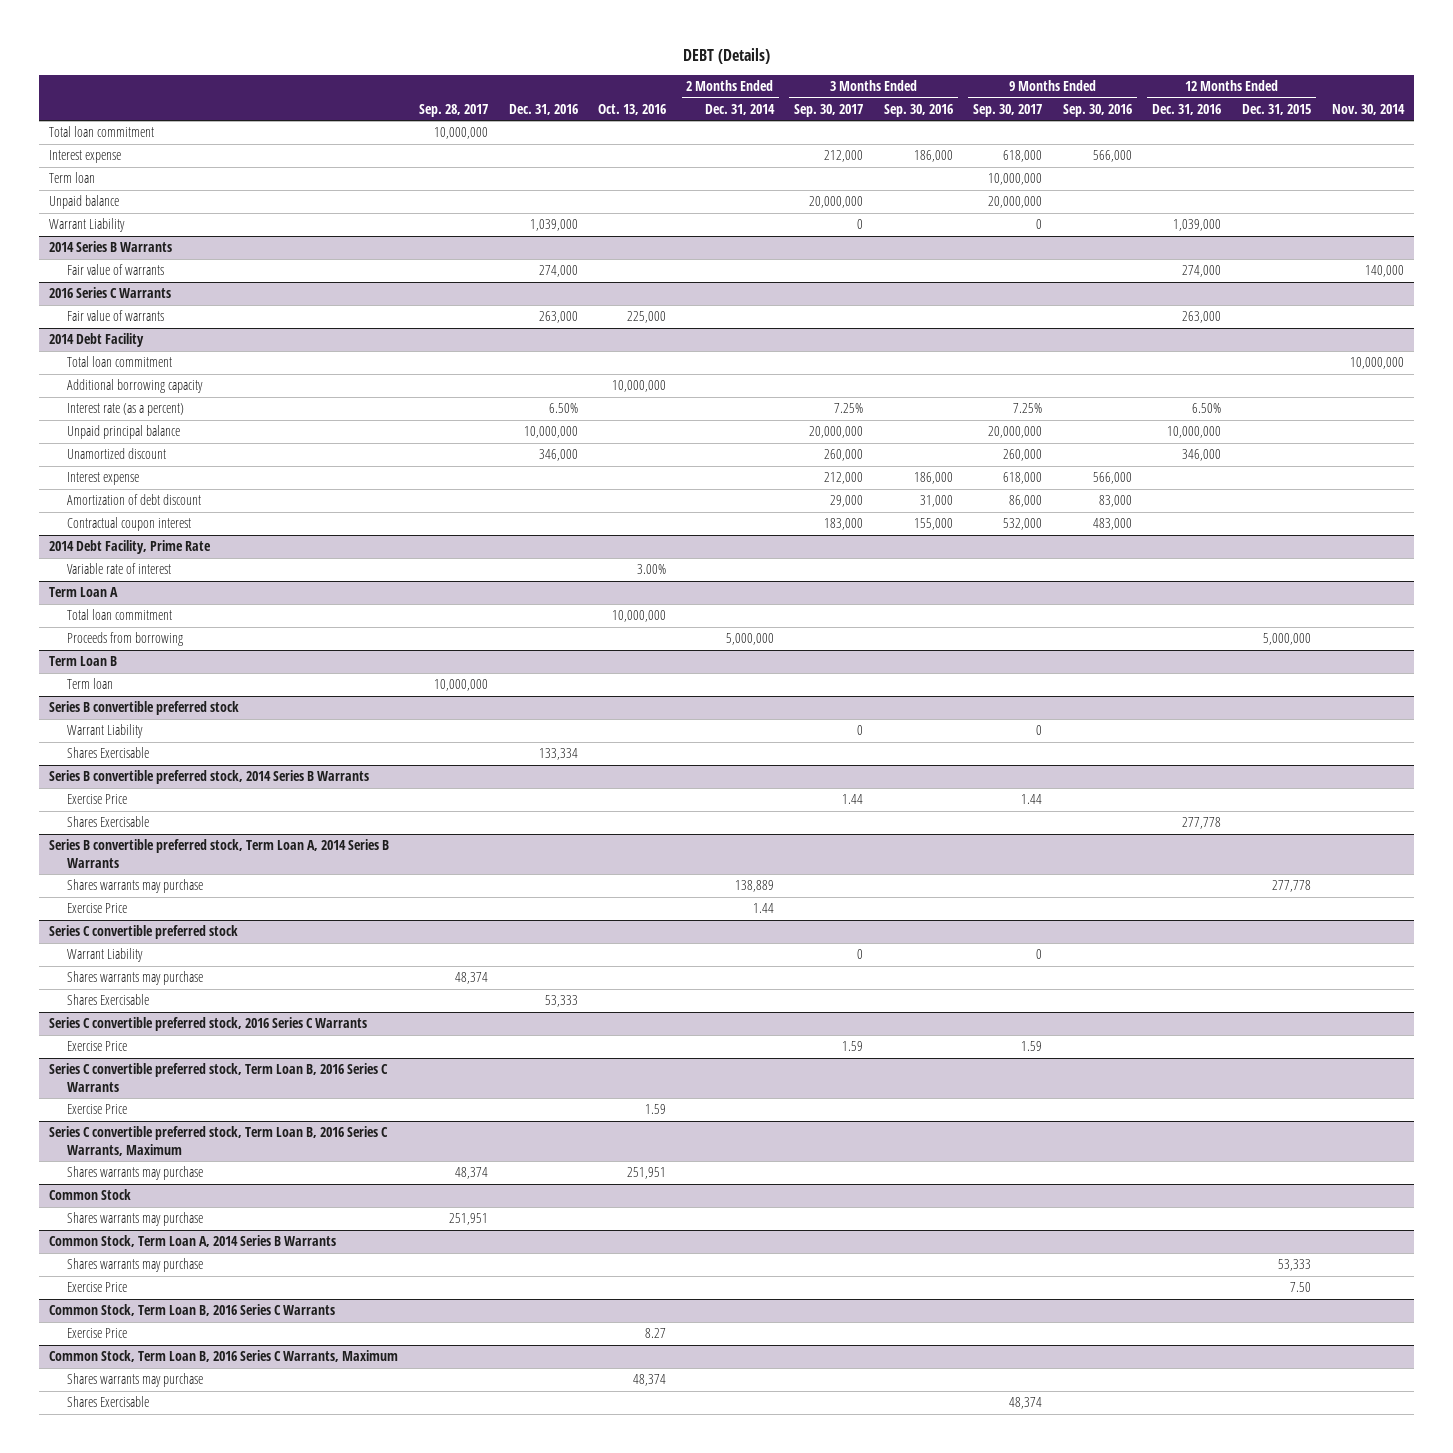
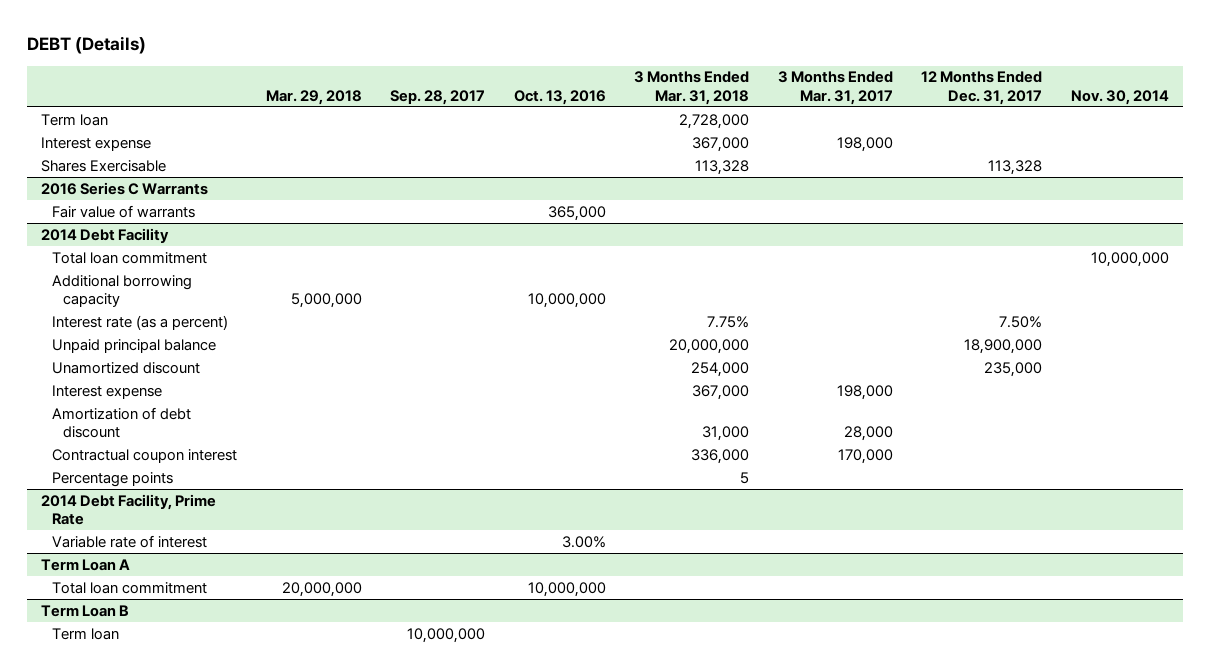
- | Sep. 28, 2017 | Dec. 31, 2016 | Oct. 13, 2016 | 2 Months Ended Dec. 31, 2014 | 3 Months Ended Sep. 30, 2017 | 3 Months Ended Sep. 30, 2016 | 9 Months Ended Sep. 30, 2017 | 9 Months Ended Sep. 30, 2016 | 12 Months Ended Dec. 31, 2016 | 12 Months Ended Dec. 31, 2015 | Nov. 30, 2014
+ | Mar. 29, 2018 | Sep. 28, 2017 | Oct. 13, 2016 | 3 Months Ended Mar. 31, 2018 | 3 Months Ended Mar. 31, 2017 | 12 Months Ended Dec. 31, 2017 | Nov. 30, 2014
- Total loan commitment | 10,000,000 | | | | | | | | | |
- Unpaid balance | | | | | 20,000,000 | | 20,000,000 | | | |
- Warrant Liability | | 1,039,000 | | | 0 | | 0 | | 1,039,000 | |
- 2014 Series B Warrants
- Fair value of warrants | | 274,000 | | | | | | | 274,000 | | 140,000
moved down: Interest expense | | | | 367,000 | 198,000 | |
+ Shares Exercisable | | | | 113,328 | | 113,328 |
@ 2016 Series C Warrants
- Fair value of warrants | | 263,000 | 225,000 | | | | | | 263,000 | |
+ Fair value of warrants | | | 365,000 | | | |
@ 2014 Debt Facility
+ Percentage points | | | | 5 | | |
@ Term Loan A
- Proceeds from borrowing | | | | 5,000,000 | | | | | | 5,000,000 |
- Series B convertible preferred stock
- Warrant Liability | | | | | 0 | | 0 | | | |
- Shares Exercisable | | 133,334 | | | | | | | | |
- Series B convertible preferred stock, 2014 Series B Warrants
- Exercise Price | | | | | 1.44 | | 1.44 | | | |
- Shares Exercisable | | | | | | | | | 277,778 | |
- Series B convertible preferred stock, Term Loan A, 2014 Series B Warrants
- Shares warrants may purchase | | | | 138,889 | | | | | | 277,778 |
- Exercise Price | | | | 1.44 | | | | | | |
- Series C convertible preferred stock
- Warrant Liability | | | | | 0 | | 0 | | | |
- Shares warrants may purchase | 48,374 | | | | | | | | | |
- Shares Exercisable | | 53,333 | | | | | | | | |
- Series C convertible preferred stock, 2016 Series C Warrants
- Exercise Price | | | | | 1.59 | | 1.59 | | | |
- Series C convertible preferred stock, Term Loan B, 2016 Series C Warrants
- Exercise Price | | | 1.59 | | | | | | | |
- Series C convertible preferred stock, Term Loan B, 2016 Series C Warrants, Maximum
- Shares warrants may purchase | 48,374 | | 251,951 | | | | | | | |
- Common Stock
- Shares warrants may purchase | 251,951 | | | | | | | | | |
- Common Stock, Term Loan A, 2014 Series B Warrants
- Shares warrants may purchase | | | | | | | | | | 53,333 |
- Exercise Price | | | | | | | | | | 7.50 |
- Common Stock, Term Loan B, 2016 Series C Warrants
- Exercise Price | | | 8.27 | | | | | | | |
- Common Stock, Term Loan B, 2016 Series C Warrants, Maximum
- Shares warrants may purchase | | | 48,374 | | | | | | | |
- Shares Exercisable | | | | | | | 48,374 | | | |

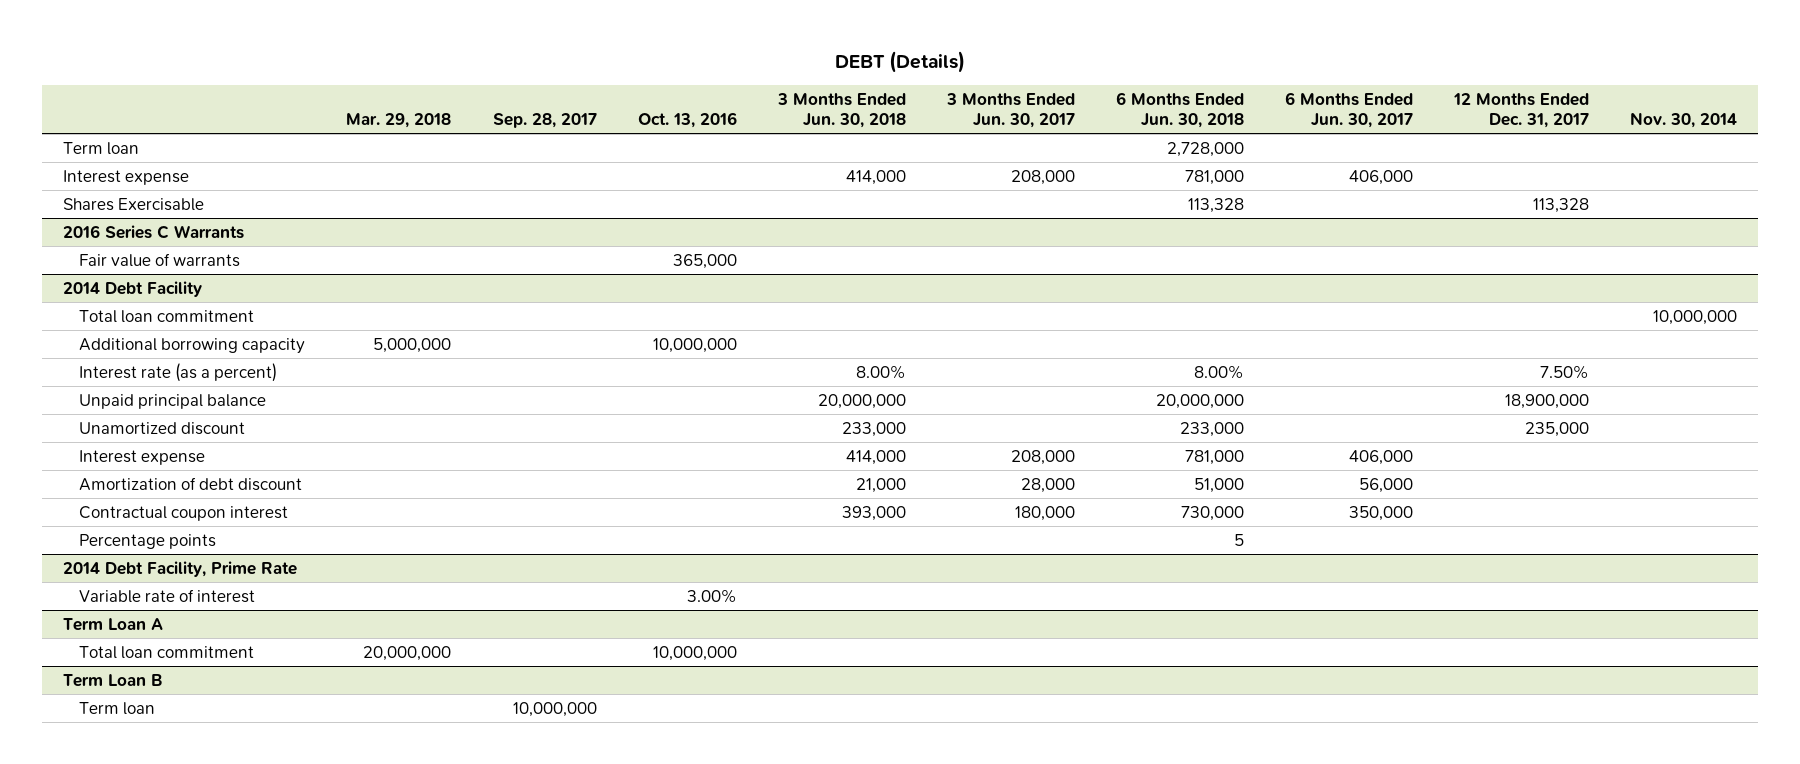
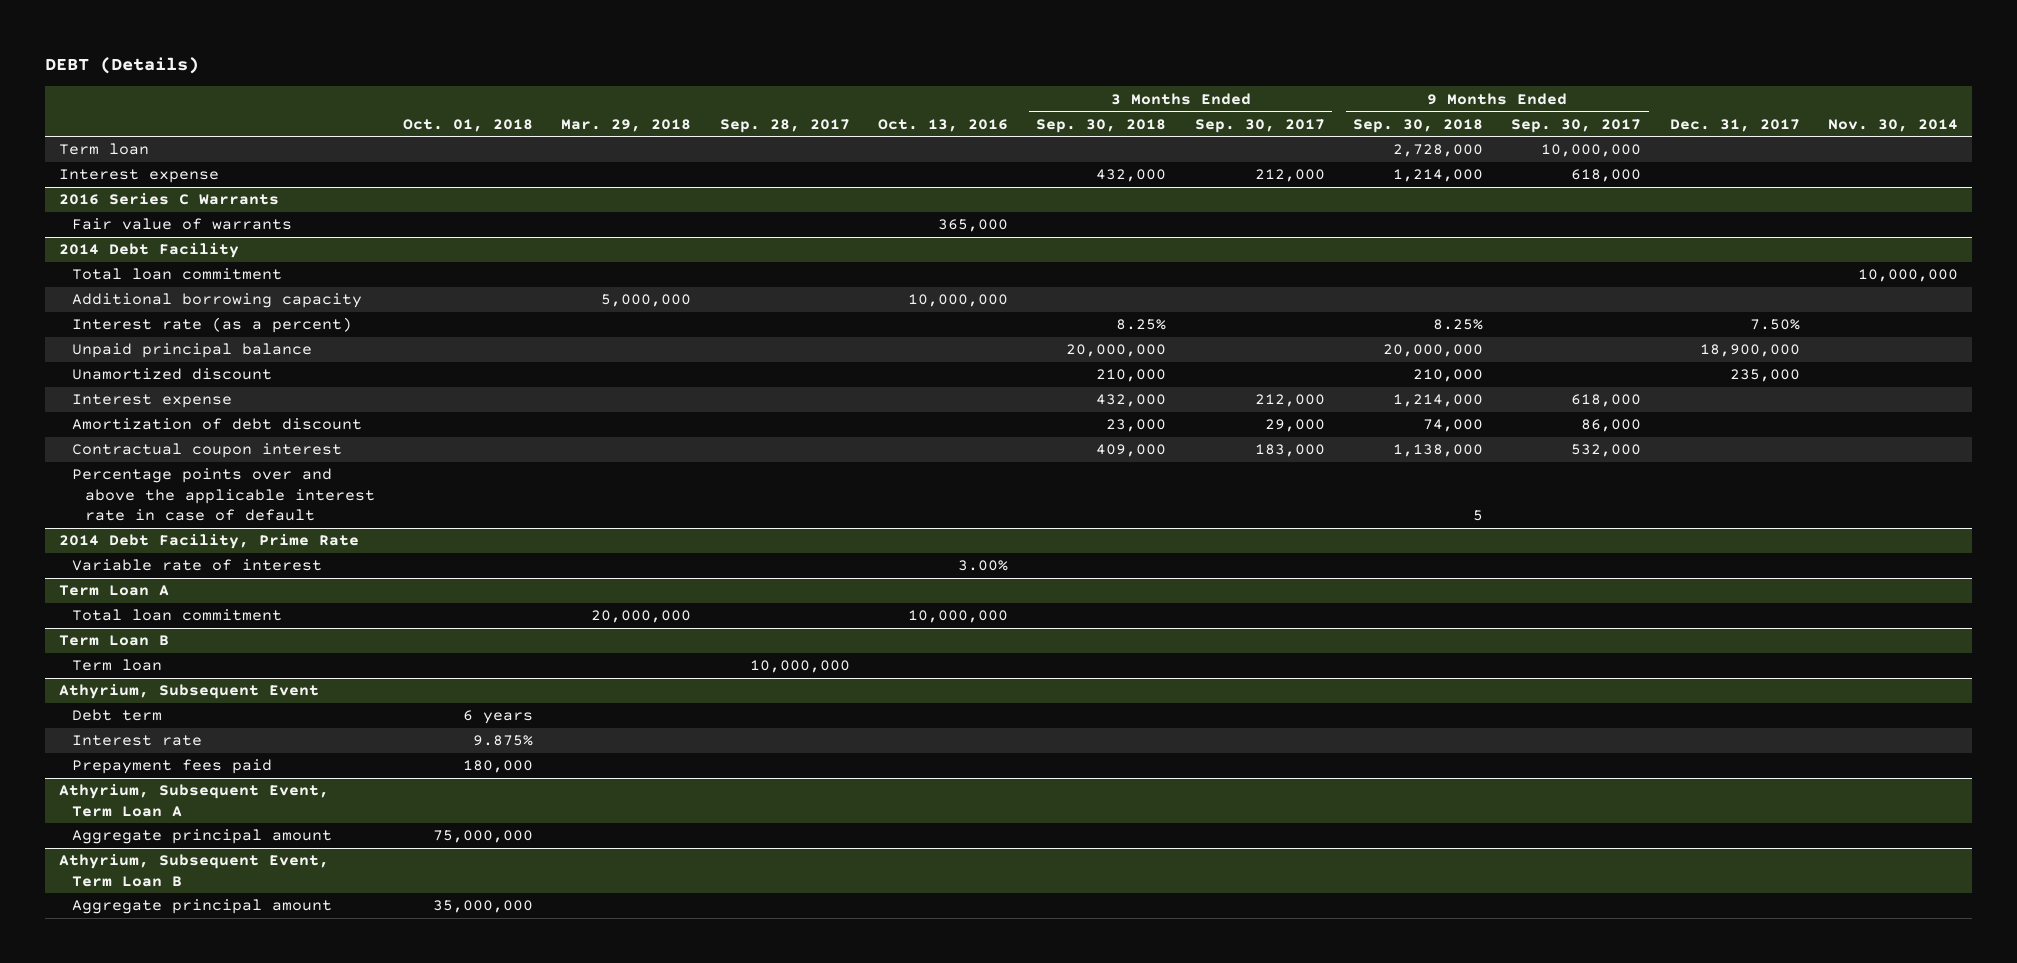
- | Mar. 29, 2018 | Sep. 28, 2017 | Oct. 13, 2016 | 3 Months Ended Jun. 30, 2018 | 3 Months Ended Jun. 30, 2017 | 6 Months Ended Jun. 30, 2018 | 6 Months Ended Jun. 30, 2017 | 12 Months Ended Dec. 31, 2017 | Nov. 30, 2014
+ | Oct. 01, 2018 | Mar. 29, 2018 | Sep. 28, 2017 | Oct. 13, 2016 | 3 Months Ended Sep. 30, 2018 | 3 Months Ended Sep. 30, 2017 | 9 Months Ended Sep. 30, 2018 | 9 Months Ended Sep. 30, 2017 | Dec. 31, 2017 | Nov. 30, 2014
- Shares Exercisable | | | | | | 113,328 | | 113,328 |
@ 2014 Debt Facility
- Percentage points | | | | | | 5 | | |
+ Percentage points over and above the applicable interest rate in case of default | | | | | | | 5 | | |
+ Athyrium, Subsequent Event
+ Debt term | 6 years | | | | | | | | |
+ Interest rate | 9.875% | | | | | | | | |
+ Prepayment fees paid | 180,000 | | | | | | | | |
+ Athyrium, Subsequent Event, Term Loan A
+ Aggregate principal amount | 75,000,000 | | | | | | | | |
+ Athyrium, Subsequent Event, Term Loan B
+ Aggregate principal amount | 35,000,000 | | | | | | | | |

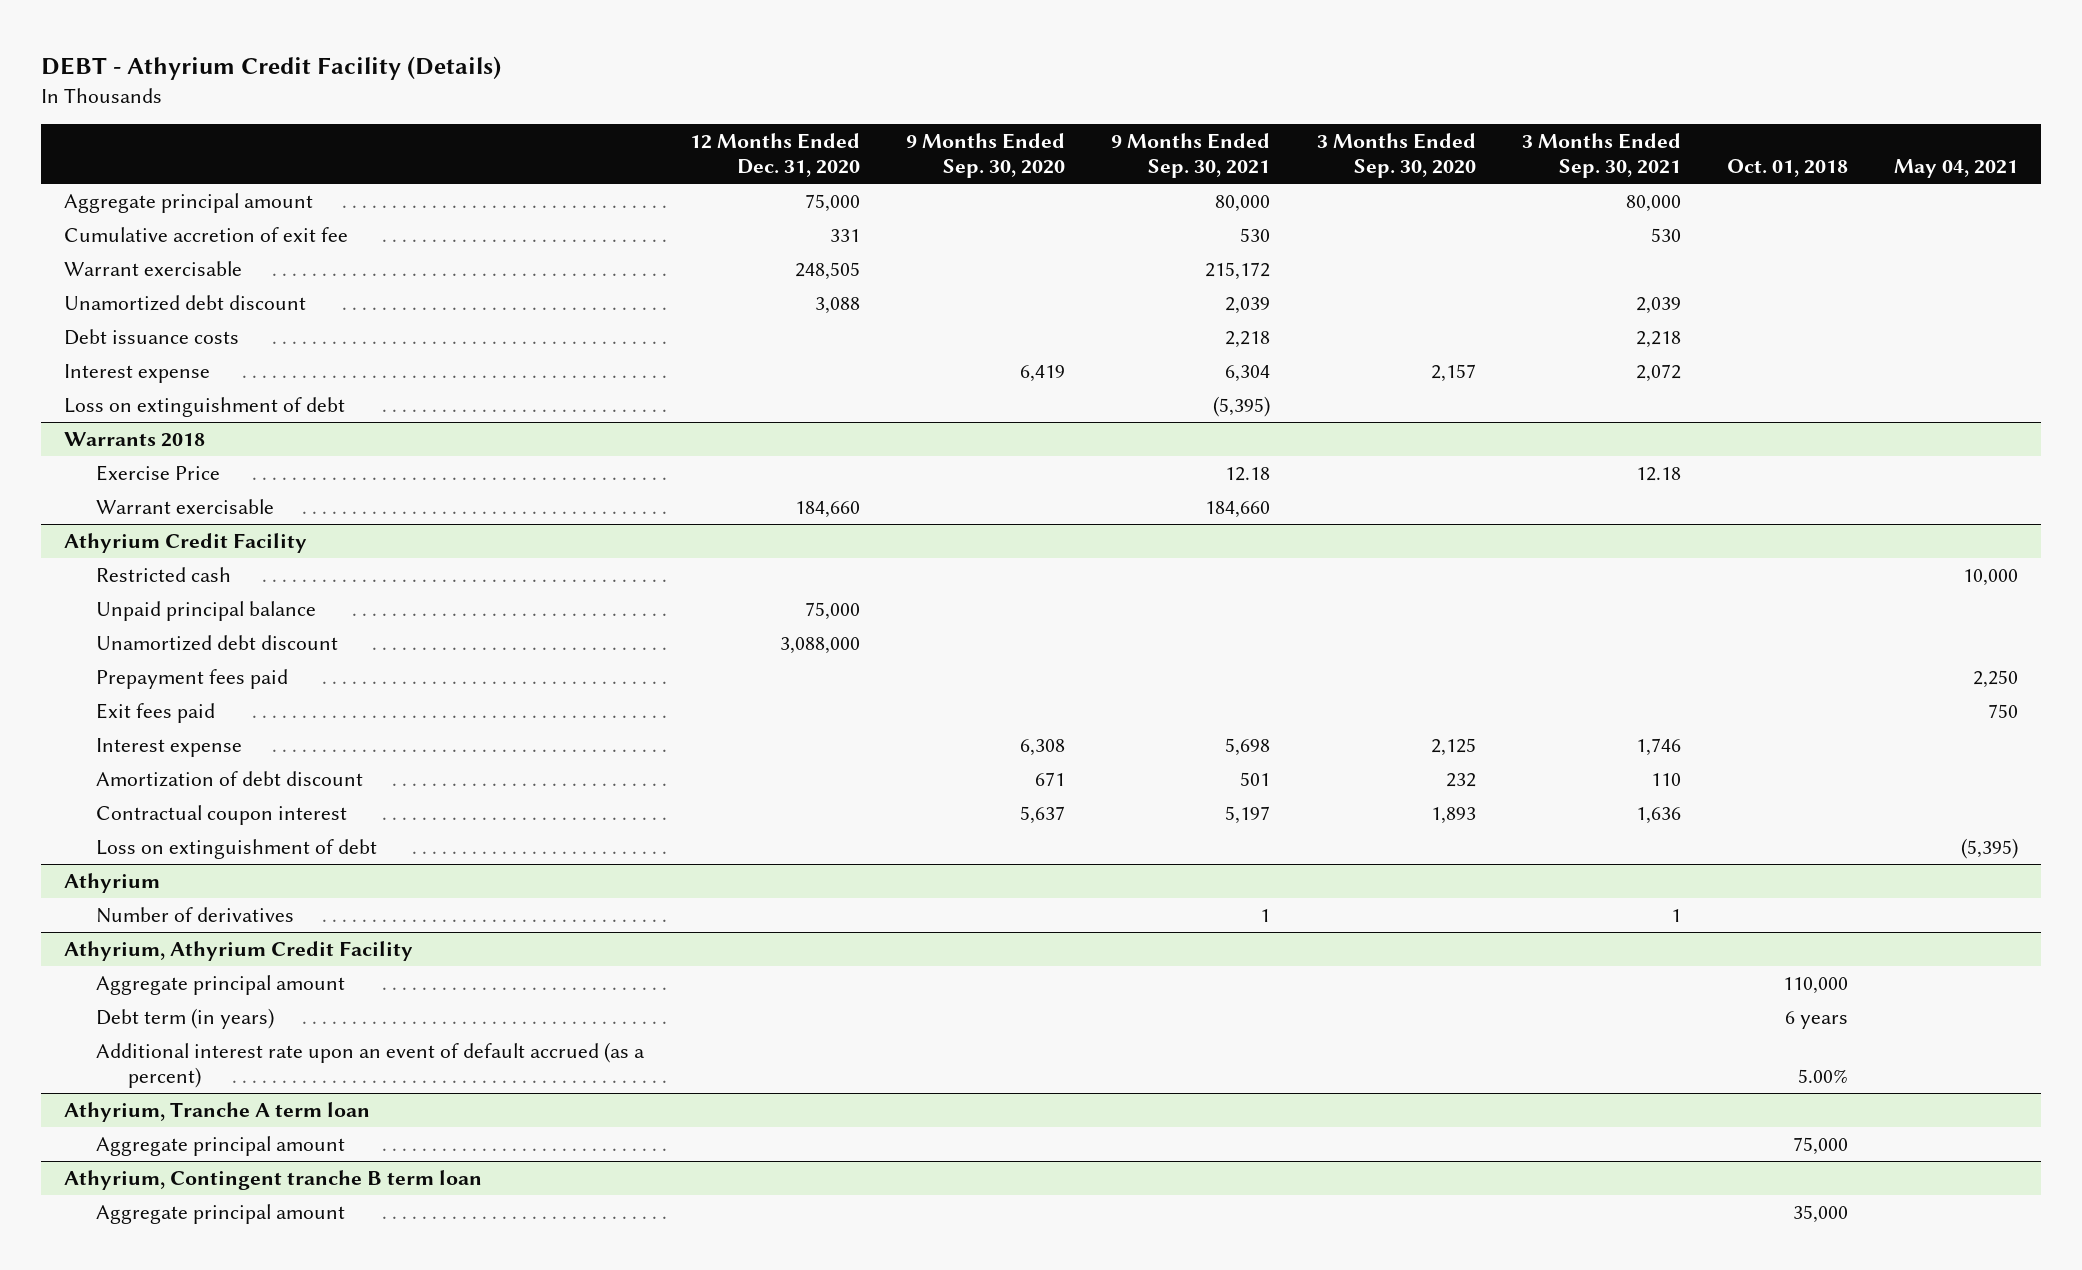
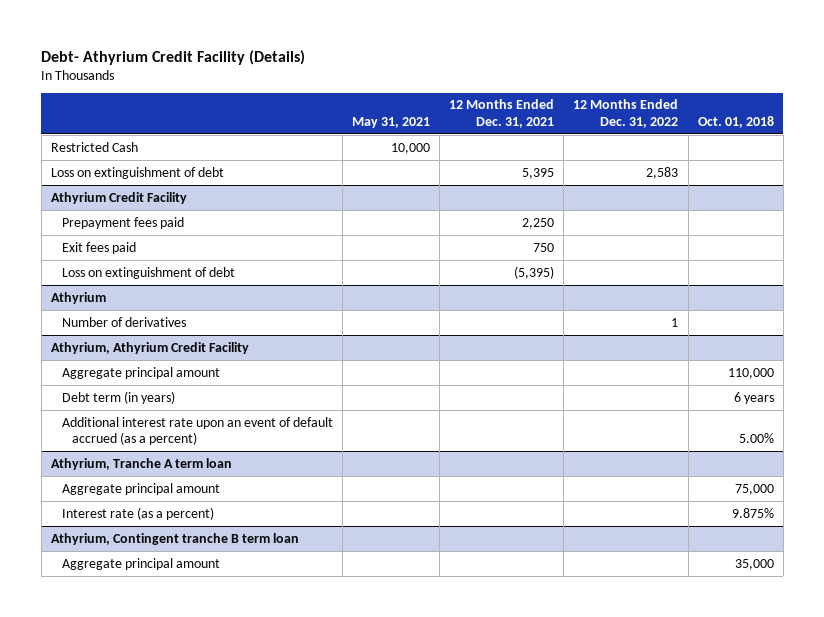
- DEBT - Athyrium Credit Facility (Details)
+ Debt- Athyrium Credit Facility (Details)
- | 12 Months Ended Dec. 31, 2020 | 9 Months Ended Sep. 30, 2020 | 9 Months Ended Sep. 30, 2021 | 3 Months Ended Sep. 30, 2020 | 3 Months Ended Sep. 30, 2021 | Oct. 01, 2018 | May 04, 2021
+ | May 31, 2021 | 12 Months Ended Dec. 31, 2021 | 12 Months Ended Dec. 31, 2022 | Oct. 01, 2018
- Aggregate principal amount | 75,000 | | 80,000 | | 80,000 | |
- Cumulative accretion of exit fee | 331 | | 530 | | 530 | |
- Warrant exercisable | 248,505 | | 215,172 | | | |
- Unamortized debt discount | 3,088 | | 2,039 | | 2,039 | |
- Debt issuance costs | | | 2,218 | | 2,218 | |
- Interest expense | | 6,419 | 6,304 | 2,157 | 2,072 | |
+ Restricted Cash | 10,000 | | |
- Warrants 2018
- Exercise Price | | | 12.18 | | 12.18 | |
- Warrant exercisable | 184,660 | | 184,660 | | | |
@ Athyrium Credit Facility
- Restricted cash | | | | | | | 10,000
- Unpaid principal balance | 75,000 | | | | | |
- Unamortized debt discount | 3,088,000 | | | | | |
- Interest expense | | 6,308 | 5,698 | 2,125 | 1,746 | |
- Amortization of debt discount | | 671 | 501 | 232 | 110 | |
- Contractual coupon interest | | 5,637 | 5,197 | 1,893 | 1,636 | |
@ Athyrium, Tranche A term loan
+ Interest rate (as a percent) | | | | 9.875%

